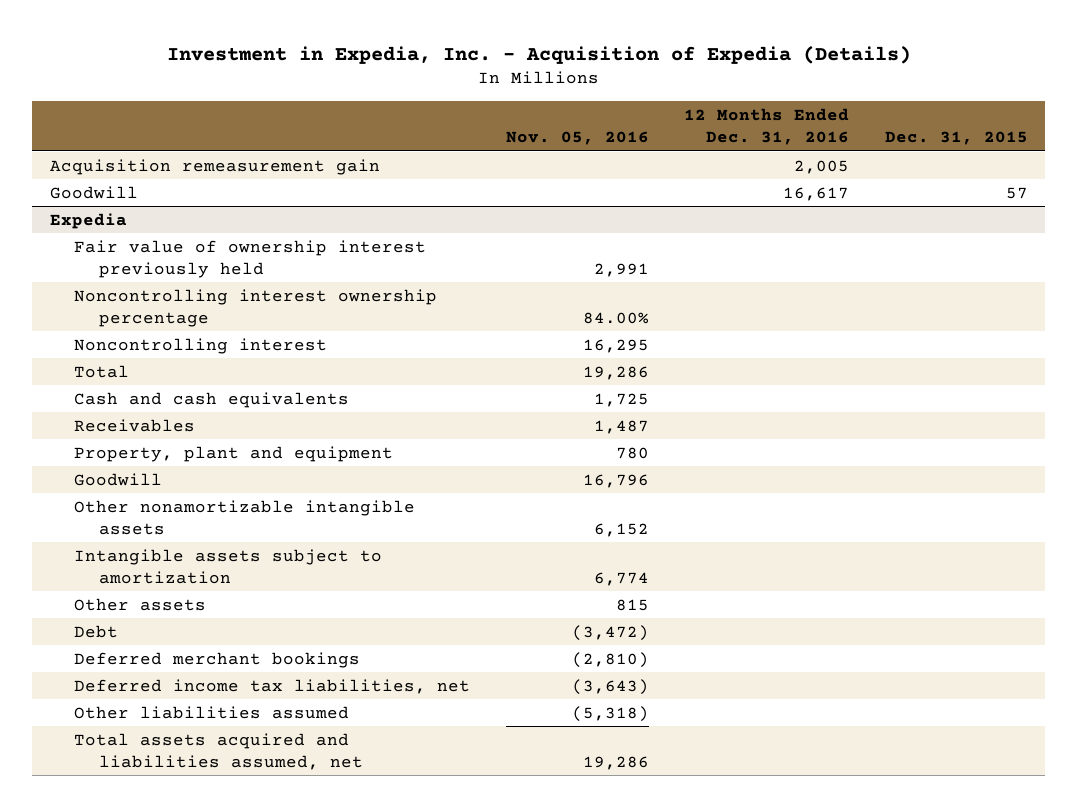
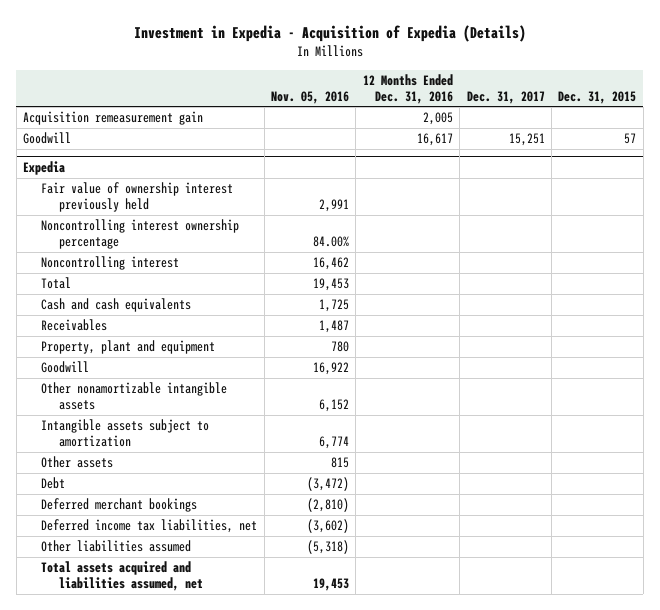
- Investment in Expedia, Inc. - Acquisition of Expedia (Details)
+ Investment in Expedia - Acquisition of Expedia (Details)
- | Nov. 05, 2016 | 12 Months Ended Dec. 31, 2016 | Dec. 31, 2015
+ | Nov. 05, 2016 | 12 Months Ended Dec. 31, 2016 | Dec. 31, 2017 | Dec. 31, 2015
@ Expedia
- Noncontrolling interest | 16,295 | |
- Total | 19,286 | |
+ Noncontrolling interest | 16,462 | | |
+ Total | 19,453 | | |
- Goodwill | 16,796 | |
+ Goodwill | 16,922 | | |
- Deferred income tax liabilities, net | (3,643) | |
+ Deferred income tax liabilities, net | (3,602) | | |
- Total assets acquired and liabilities assumed, net | 19,286 | |
+ Total assets acquired and liabilities assumed, net | 19,453 | | |

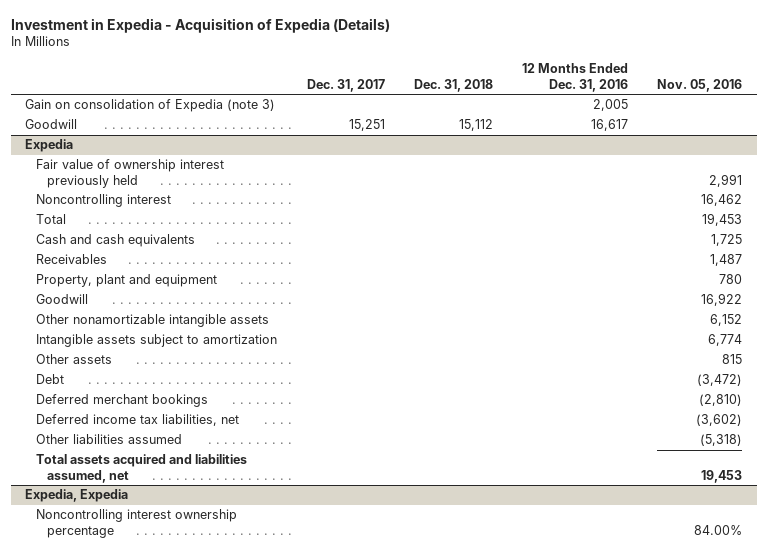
- | Nov. 05, 2016 | 12 Months Ended Dec. 31, 2016 | Dec. 31, 2017 | Dec. 31, 2015
+ | Dec. 31, 2017 | Dec. 31, 2018 | 12 Months Ended Dec. 31, 2016 | Nov. 05, 2016
- Acquisition remeasurement gain | | 2,005 | |
+ Gain on consolidation of Expedia (note 3) | | | 2,005 |
@ Expedia
- Noncontrolling interest ownership percentage | 84.00% | | |
+ Expedia, Expedia
+ Noncontrolling interest ownership percentage | | | | 84.00%

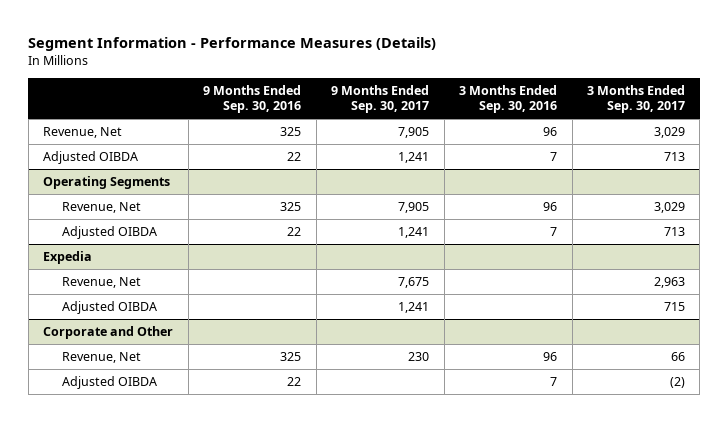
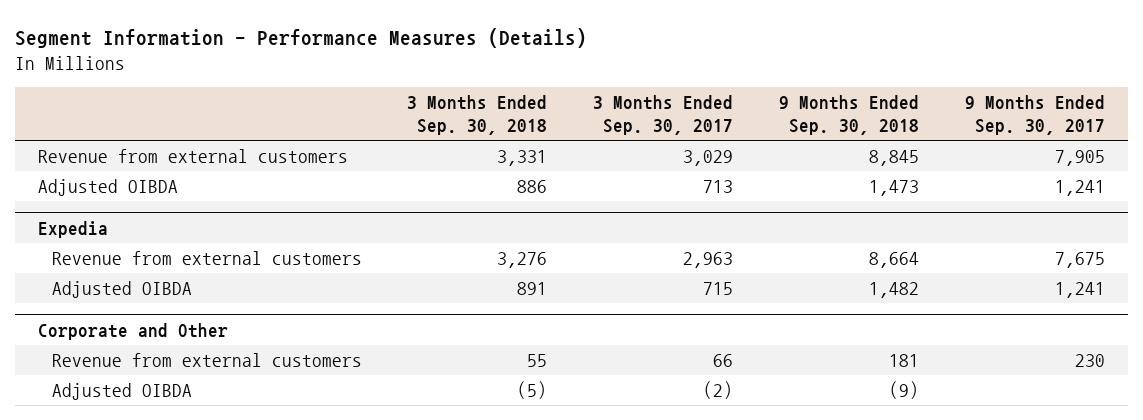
- | 9 Months Ended Sep. 30, 2016 | 9 Months Ended Sep. 30, 2017 | 3 Months Ended Sep. 30, 2016 | 3 Months Ended Sep. 30, 2017
+ | 3 Months Ended Sep. 30, 2018 | 3 Months Ended Sep. 30, 2017 | 9 Months Ended Sep. 30, 2018 | 9 Months Ended Sep. 30, 2017
- Revenue, Net | 325 | 7,905 | 96 | 3,029
- Adjusted OIBDA | 22 | 1,241 | 7 | 713
- Operating Segments
- Revenue, Net | 325 | 7,905 | 96 | 3,029
+ Revenue from external customers | 3,331 | 3,029 | 8,845 | 7,905
@ Expedia
- Revenue, Net | | 7,675 | | 2,963
+ Revenue from external customers | 3,276 | 2,963 | 8,664 | 7,675
@ Corporate and Other
- Revenue, Net | 325 | 230 | 96 | 66
+ Revenue from external customers | 55 | 66 | 181 | 230

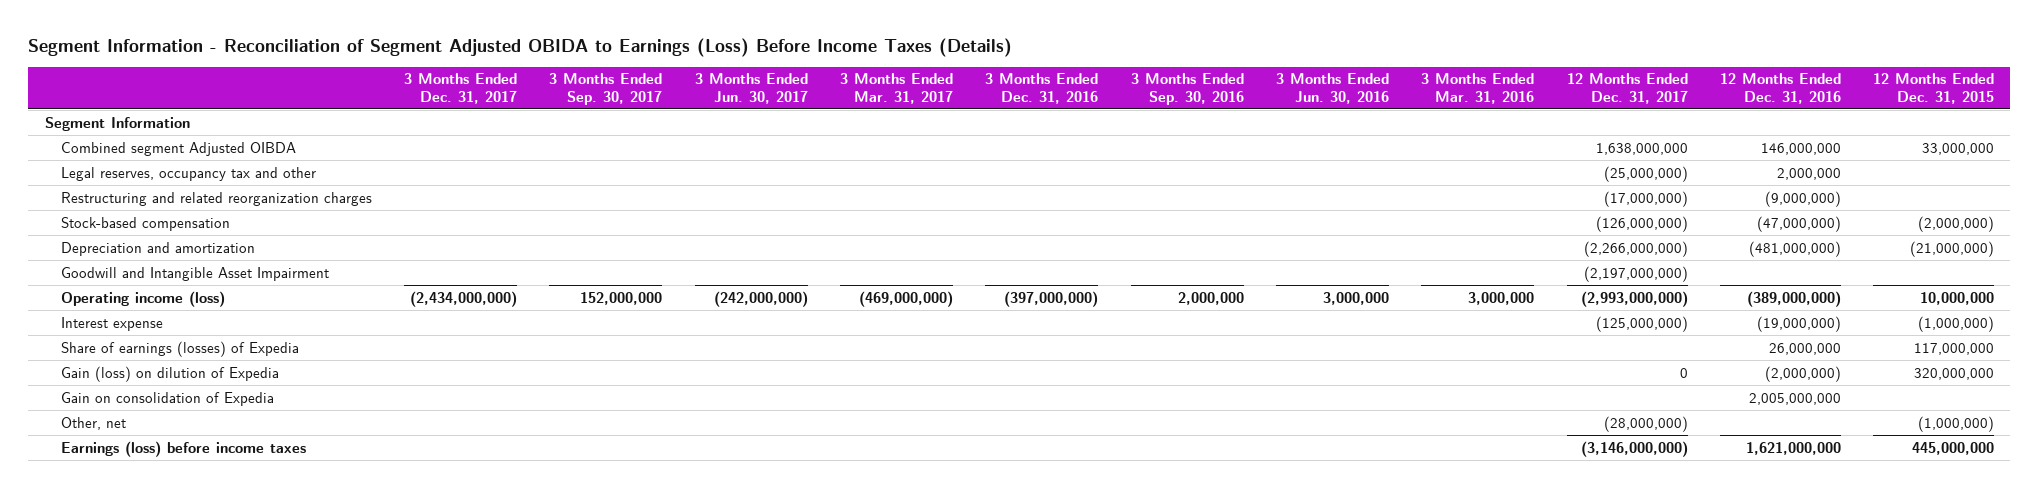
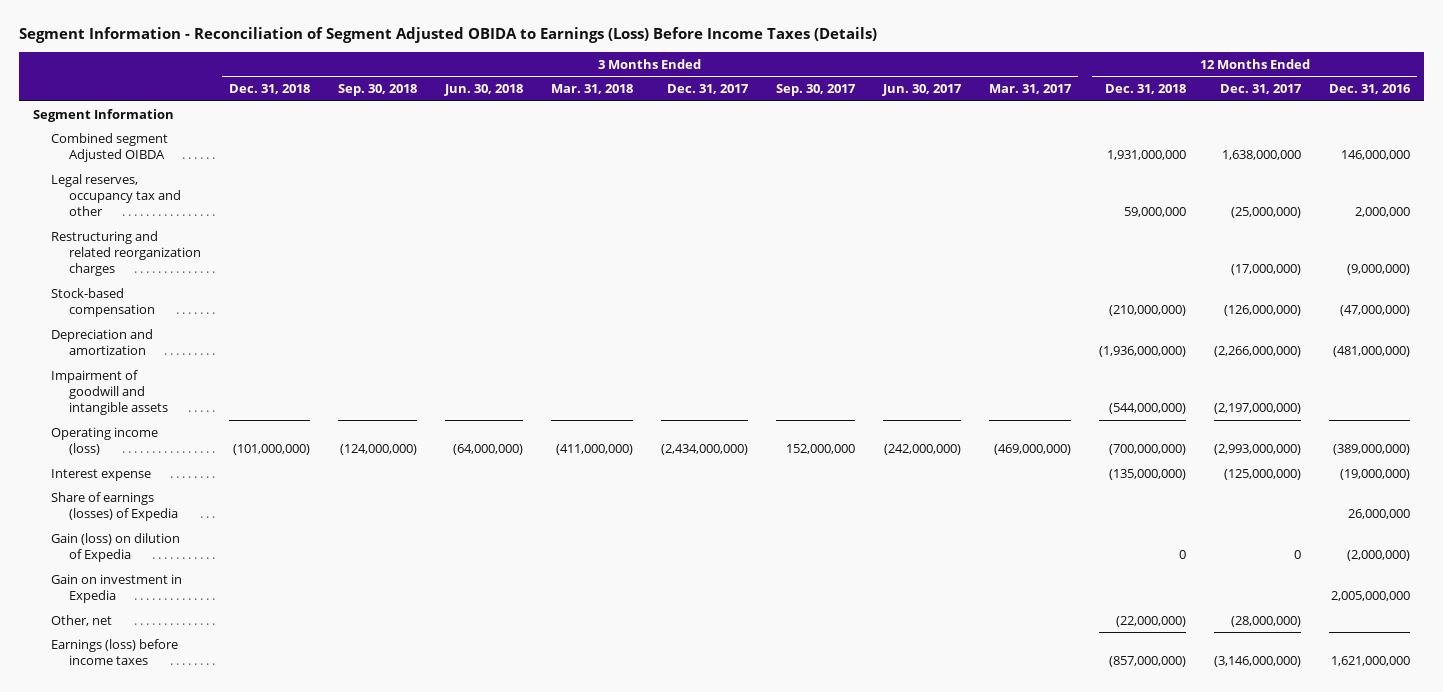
- | 3 Months Ended Dec. 31, 2017 | 3 Months Ended Sep. 30, 2017 | 3 Months Ended Jun. 30, 2017 | 3 Months Ended Mar. 31, 2017 | 3 Months Ended Dec. 31, 2016 | 3 Months Ended Sep. 30, 2016 | 3 Months Ended Jun. 30, 2016 | 3 Months Ended Mar. 31, 2016 | 12 Months Ended Dec. 31, 2017 | 12 Months Ended Dec. 31, 2016 | 12 Months Ended Dec. 31, 2015
+ | 3 Months Ended Dec. 31, 2018 | 3 Months Ended Sep. 30, 2018 | 3 Months Ended Jun. 30, 2018 | 3 Months Ended Mar. 31, 2018 | 3 Months Ended Dec. 31, 2017 | 3 Months Ended Sep. 30, 2017 | 3 Months Ended Jun. 30, 2017 | 3 Months Ended Mar. 31, 2017 | 12 Months Ended Dec. 31, 2018 | 12 Months Ended Dec. 31, 2017 | 12 Months Ended Dec. 31, 2016
- Goodwill and Intangible Asset Impairment | | | | | | | | | (2,197,000,000) | |
+ Impairment of goodwill and intangible assets | | | | | | | | | (544,000,000) | (2,197,000,000) |
- Gain on consolidation of Expedia | | | | | | | | | | 2,005,000,000 |
+ Gain on investment in Expedia | | | | | | | | | | | 2,005,000,000

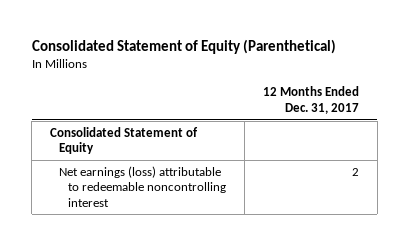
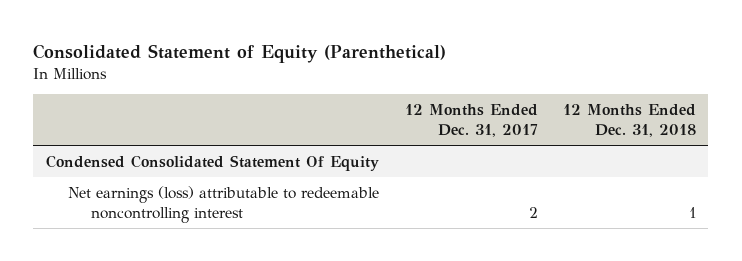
- | 12 Months Ended Dec. 31, 2017
+ | 12 Months Ended Dec. 31, 2017 | 12 Months Ended Dec. 31, 2018
- Consolidated Statement of Equity
+ Condensed Consolidated Statement Of Equity

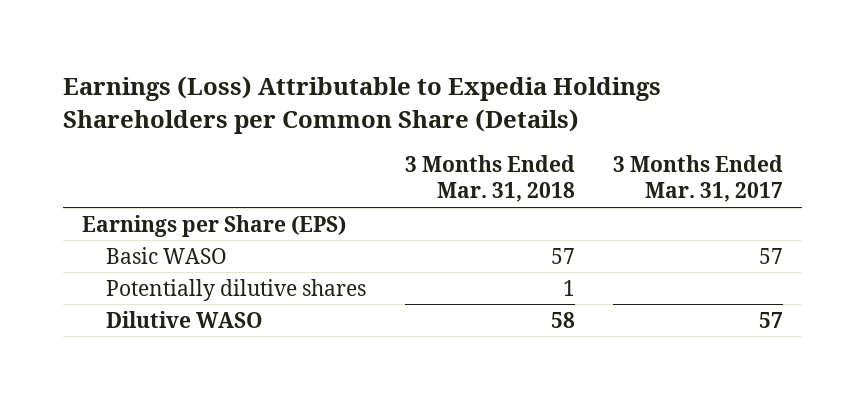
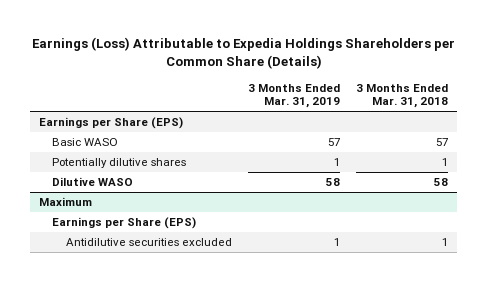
- | 3 Months Ended Mar. 31, 2018 | 3 Months Ended Mar. 31, 2017
+ | 3 Months Ended Mar. 31, 2019 | 3 Months Ended Mar. 31, 2018
+ Maximum
+ Earnings per Share (EPS)
+ Antidilutive securities excluded | 1 | 1

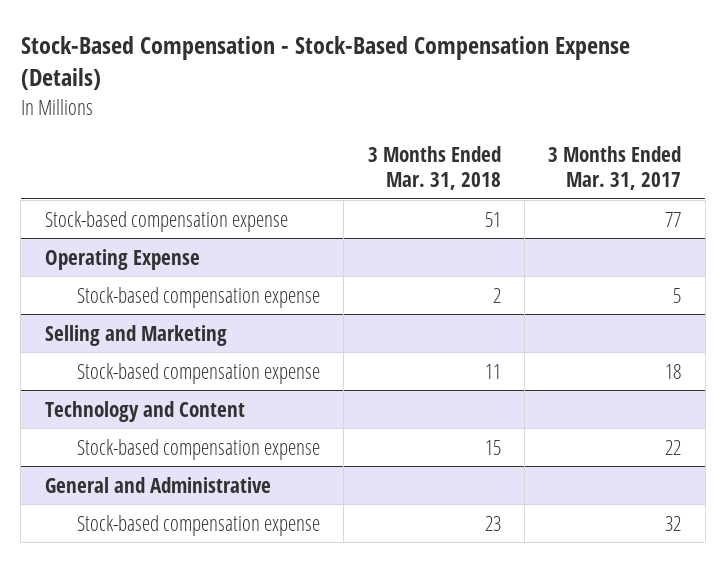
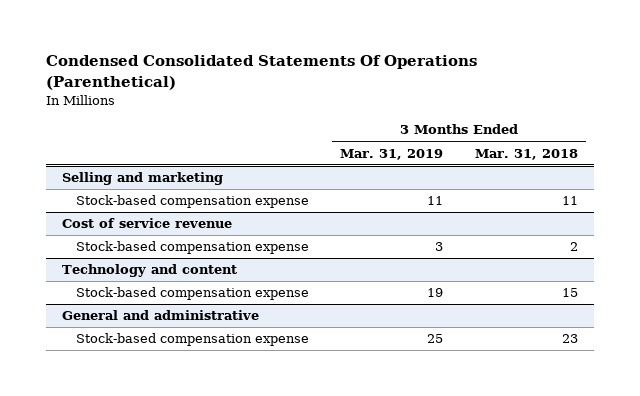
- Stock-Based Compensation - Stock-Based Compensation Expense (Details)
+ Condensed Consolidated Statements Of Operations (Parenthetical)
- | 3 Months Ended Mar. 31, 2018 | 3 Months Ended Mar. 31, 2017
+ | 3 Months Ended Mar. 31, 2019 | 3 Months Ended Mar. 31, 2018
- Stock-based compensation expense | 51 | 77
- Operating Expense
- Stock-based compensation expense | 2 | 5
- Selling and Marketing
+ Selling and marketing
- Technology and Content
+ Cost of service revenue
+ Stock-based compensation expense | 3 | 2
+ Technology and content
- General and Administrative
+ General and administrative

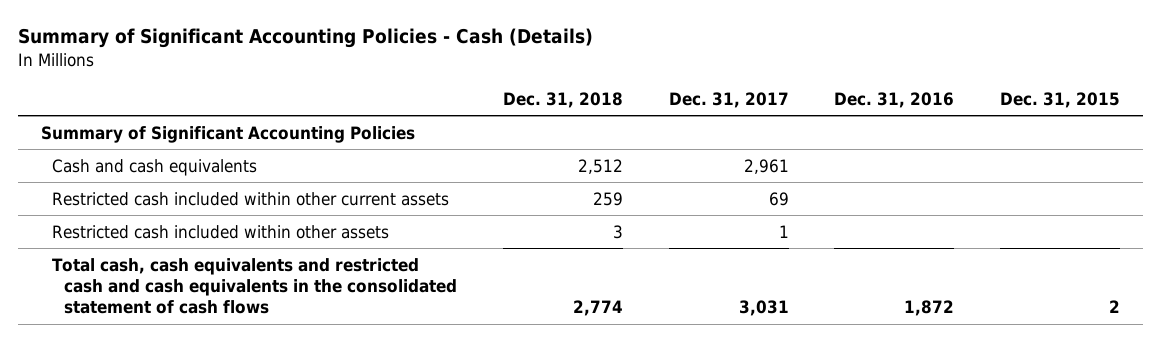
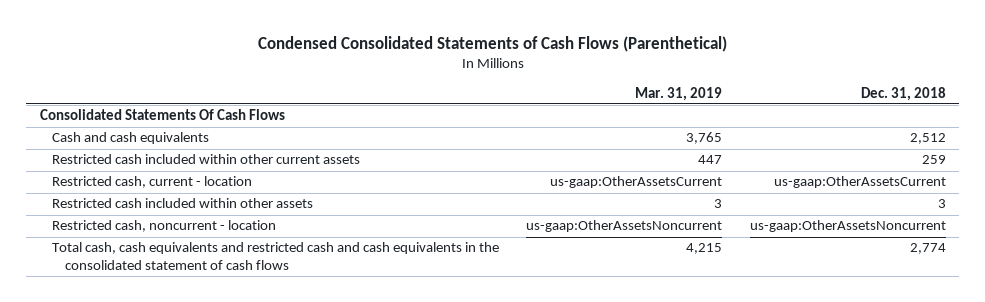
- Summary of Significant Accounting Policies - Cash (Details)
+ Condensed Consolidated Statements of Cash Flows (Parenthetical)
- | Dec. 31, 2018 | Dec. 31, 2017 | Dec. 31, 2016 | Dec. 31, 2015
+ | Mar. 31, 2019 | Dec. 31, 2018
- Summary of Significant Accounting Policies
+ Consolidated Statements Of Cash Flows
+ Restricted cash, current - location | us-gaap:OtherAssetsCurrent | us-gaap:OtherAssetsCurrent
+ Restricted cash, noncurrent - location | us-gaap:OtherAssetsNoncurrent | us-gaap:OtherAssetsNoncurrent

